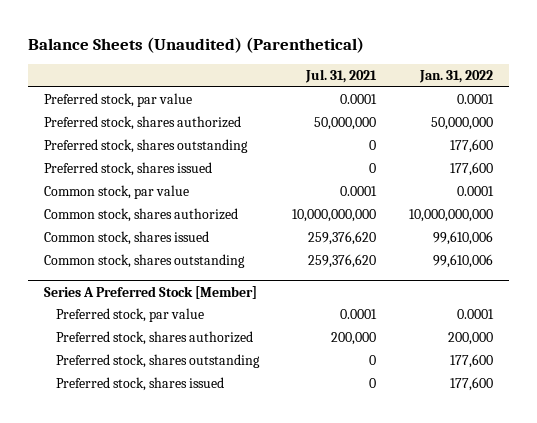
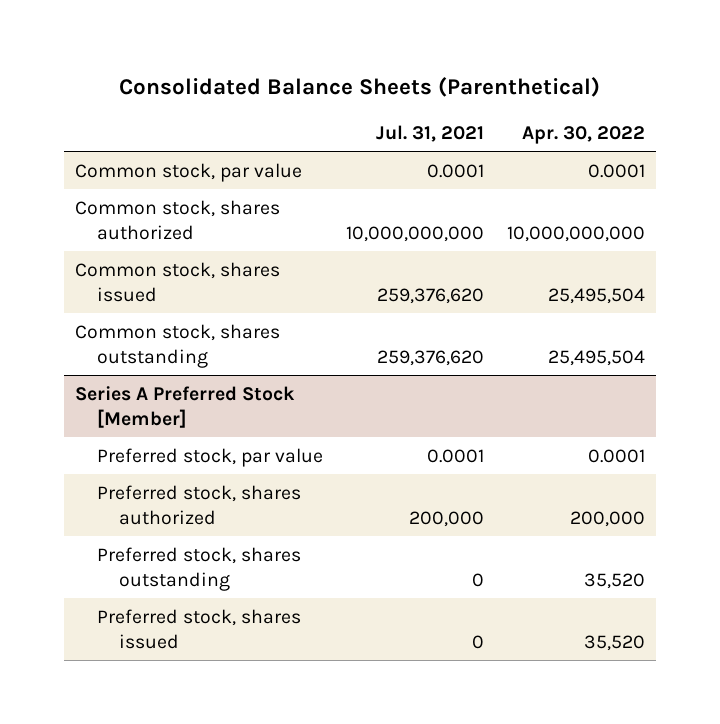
- Balance Sheets (Unaudited) (Parenthetical)
+ Consolidated Balance Sheets (Parenthetical)
- | Jul. 31, 2021 | Jan. 31, 2022
+ | Jul. 31, 2021 | Apr. 30, 2022
- Preferred stock, par value | 0.0001 | 0.0001
- Preferred stock, shares authorized | 50,000,000 | 50,000,000
- Preferred stock, shares outstanding | 0 | 177,600
- Preferred stock, shares issued | 0 | 177,600

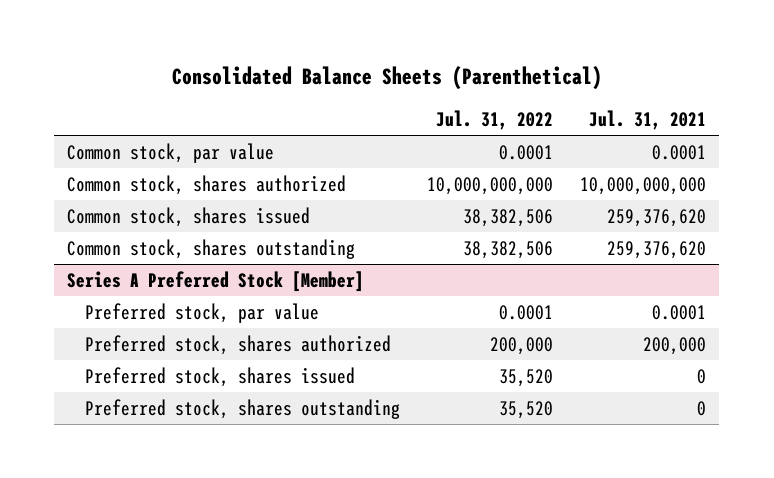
- | Jul. 31, 2021 | Apr. 30, 2022
+ | Jul. 31, 2022 | Jul. 31, 2021
@ Series A Preferred Stock [Member]
moved down: Preferred stock, shares outstanding | 35,520 | 0

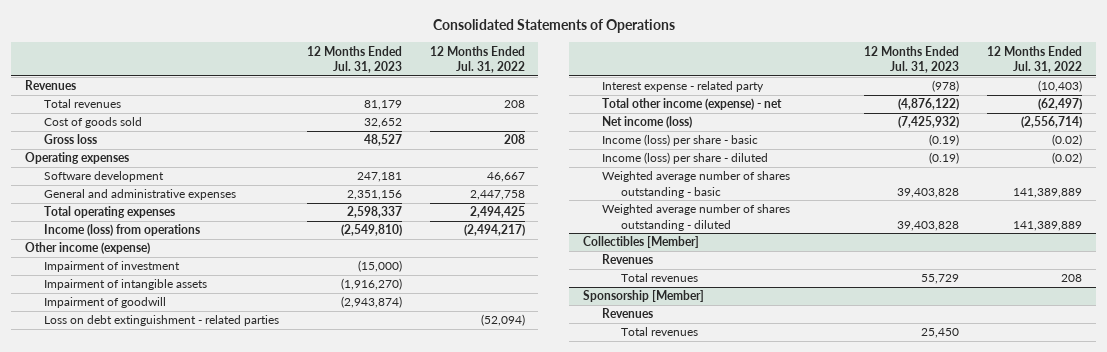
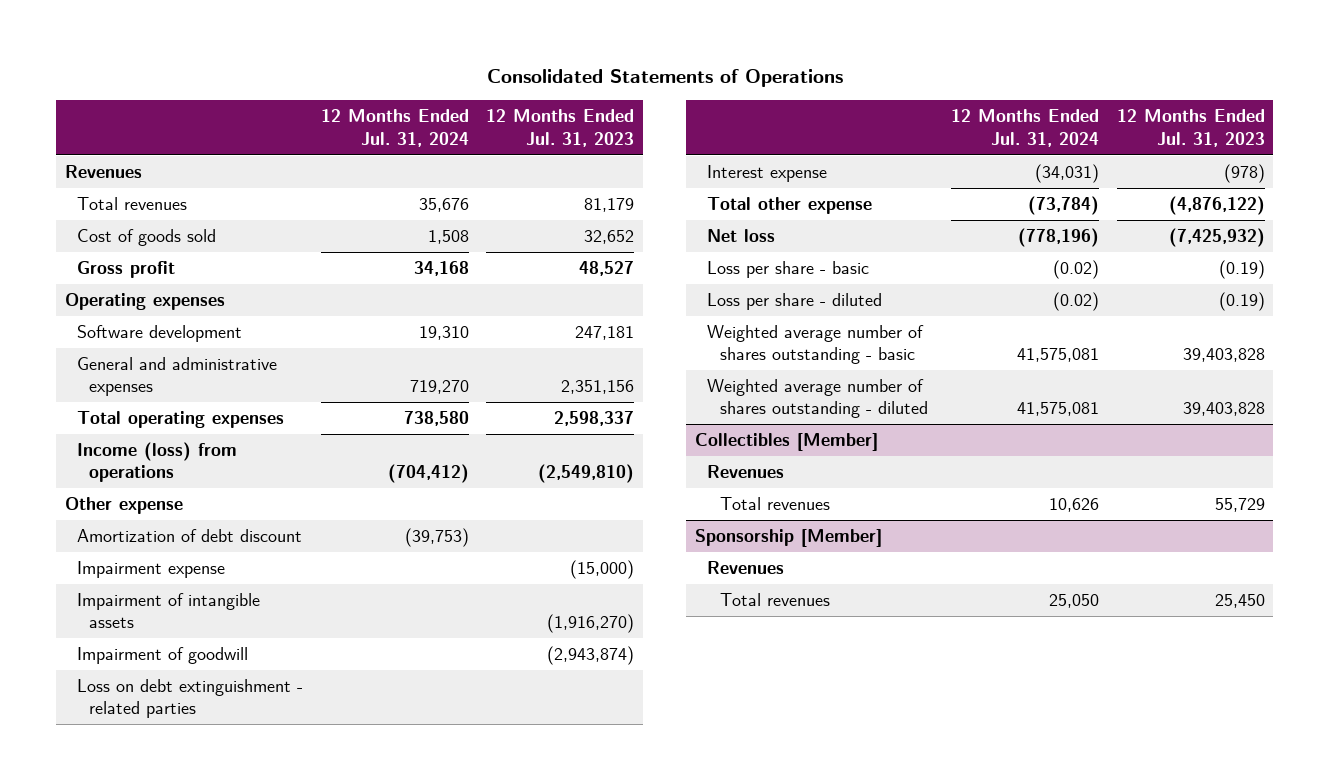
- | 12 Months Ended Jul. 31, 2023 | 12 Months Ended Jul. 31, 2022
+ | 12 Months Ended Jul. 31, 2024 | 12 Months Ended Jul. 31, 2023
- Gross loss | 48,527 | 208
+ Gross profit | 34,168 | 48,527
- Other income (expense)
- Impairment of investment | (15,000) |
+ Other expense
+ Amortization of debt discount | (39,753) |
+ Impairment expense | | (15,000)
- Interest expense - related party | (978) | (10,403)
- Total other income (expense) - net | (4,876,122) | (62,497)
- Net income (loss) | (7,425,932) | (2,556,714)
- Income (loss) per share - basic | (0.19) | (0.02)
- Income (loss) per share - diluted | (0.19) | (0.02)
+ Interest expense | (34,031) | (978)
+ Total other expense | (73,784) | (4,876,122)
+ Net loss | (778,196) | (7,425,932)
+ Loss per share - basic | (0.02) | (0.19)
+ Loss per share - diluted | (0.02) | (0.19)

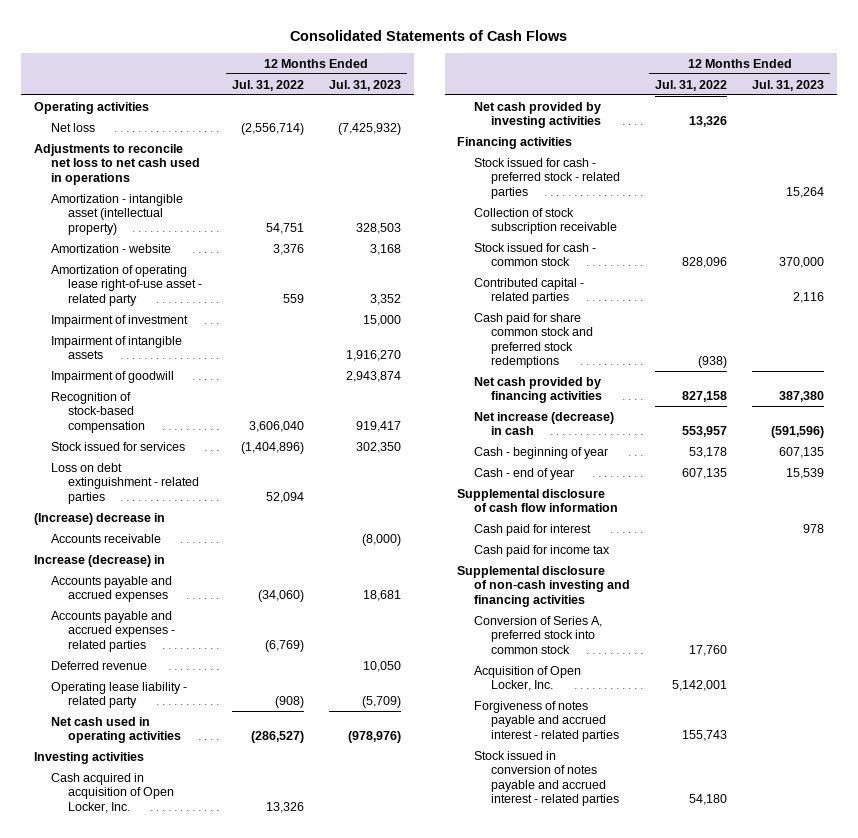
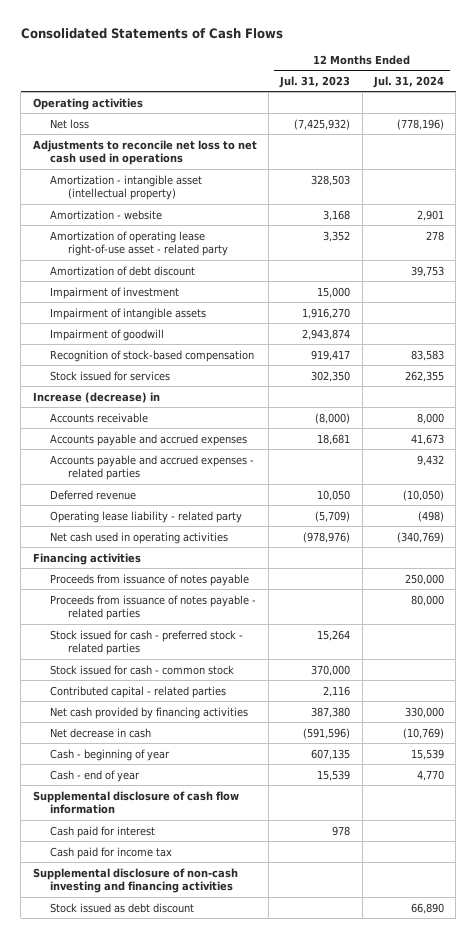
- | 12 Months Ended Jul. 31, 2022 | 12 Months Ended Jul. 31, 2023
+ | 12 Months Ended Jul. 31, 2023 | 12 Months Ended Jul. 31, 2024
+ Amortization of debt discount | | 39,753
- Loss on debt extinguishment - related parties | 52,094 |
- (Increase) decrease in
moved down: Accounts receivable | (8,000) | 8,000
- Investing activities
- Cash acquired in acquisition of Open Locker, Inc. | 13,326 |
- Net cash provided by investing activities | 13,326 |
+ Proceeds from issuance of notes payable | | 250,000
+ Proceeds from issuance of notes payable - related parties | | 80,000
- Collection of stock subscription receivable
- Cash paid for share common stock and preferred stock redemptions | (938) |
- Net increase (decrease) in cash | 553,957 | (591,596)
+ Net decrease in cash | (591,596) | (10,769)
- Conversion of Series A, preferred stock into common stock | 17,760 |
- Acquisition of Open Locker, Inc. | 5,142,001 |
- Forgiveness of notes payable and accrued interest - related parties | 155,743 |
- Stock issued in conversion of notes payable and accrued interest - related parties | 54,180 |
+ Stock issued as debt discount | | 66,890

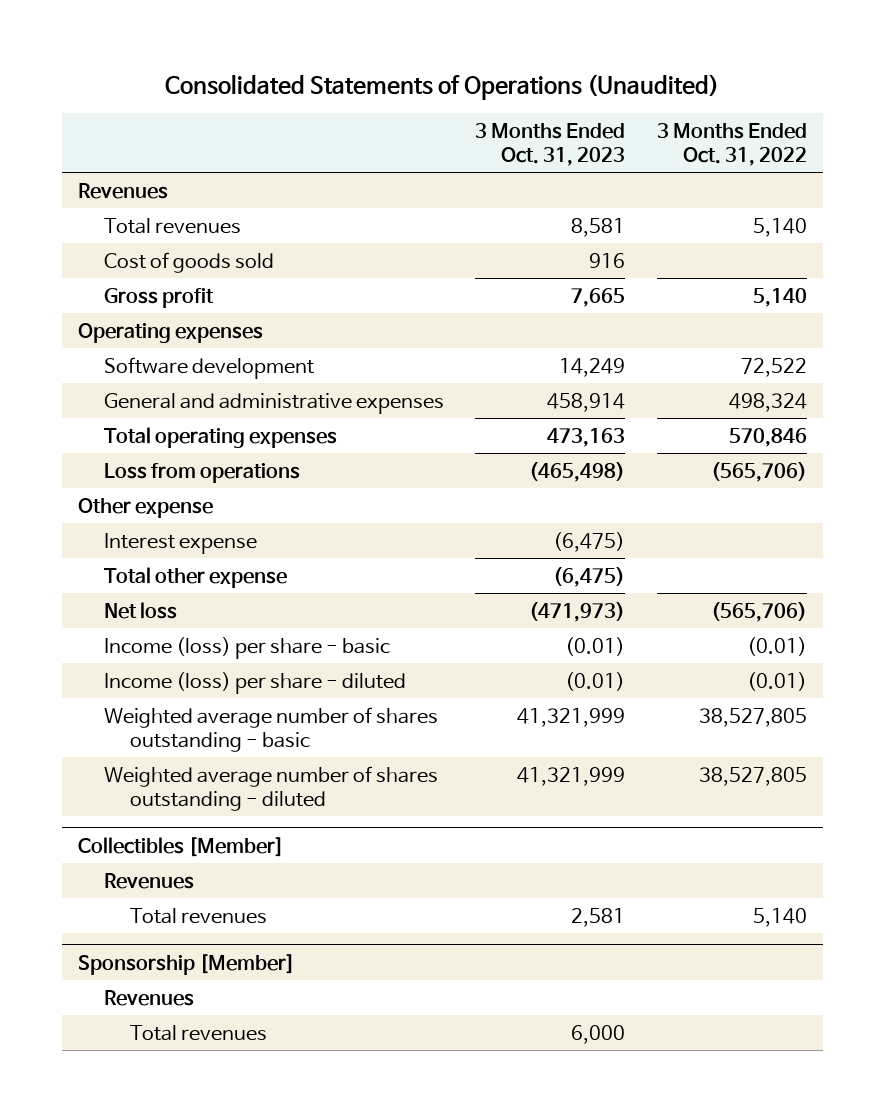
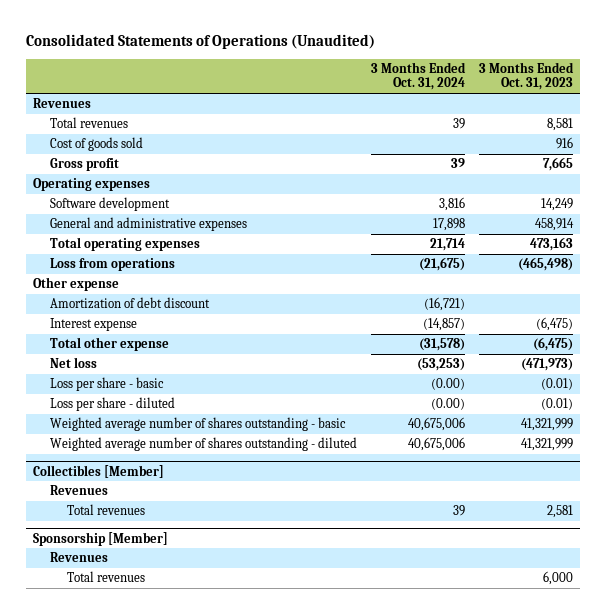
- | 3 Months Ended Oct. 31, 2023 | 3 Months Ended Oct. 31, 2022
+ | 3 Months Ended Oct. 31, 2024 | 3 Months Ended Oct. 31, 2023
+ Amortization of debt discount | (16,721) |
- Income (loss) per share - basic | (0.01) | (0.01)
- Income (loss) per share - diluted | (0.01) | (0.01)
+ Loss per share - basic | (0.00) | (0.01)
+ Loss per share - diluted | (0.00) | (0.01)

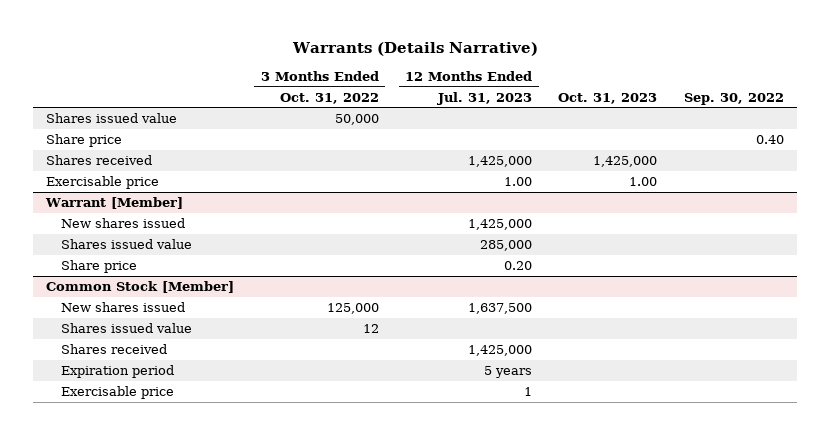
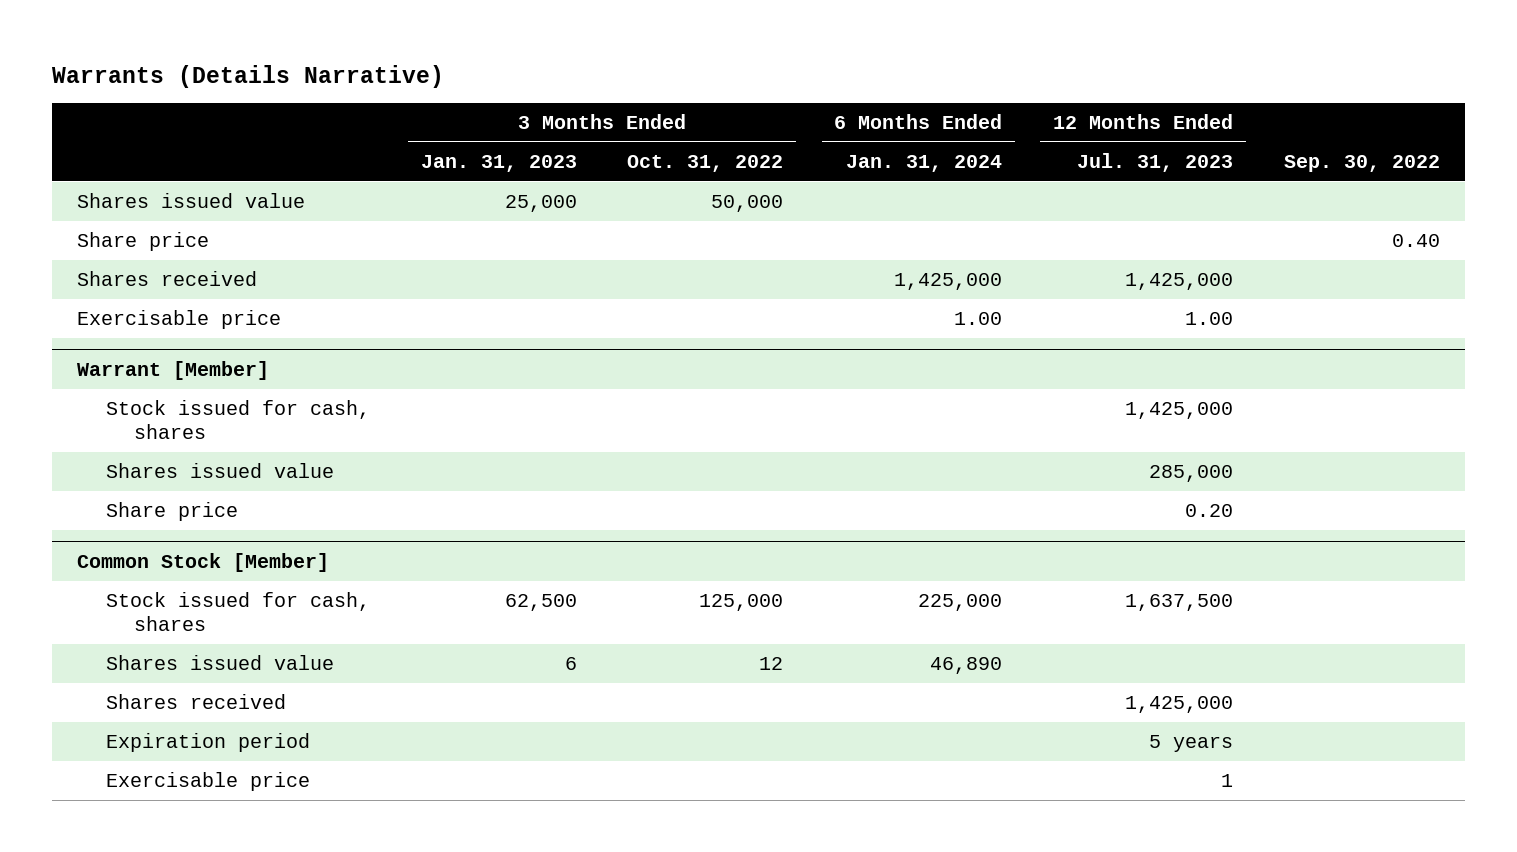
- | 3 Months Ended Oct. 31, 2022 | 12 Months Ended Jul. 31, 2023 | Oct. 31, 2023 | Sep. 30, 2022
+ | 3 Months Ended Jan. 31, 2023 | 3 Months Ended Oct. 31, 2022 | 6 Months Ended Jan. 31, 2024 | 12 Months Ended Jul. 31, 2023 | Sep. 30, 2022
@ Warrant [Member]
- New shares issued | | 1,425,000 | |
+ Stock issued for cash, shares | | | | 1,425,000 |
@ Common Stock [Member]
- New shares issued | 125,000 | 1,637,500 | |
+ Stock issued for cash, shares | 62,500 | 125,000 | 225,000 | 1,637,500 |

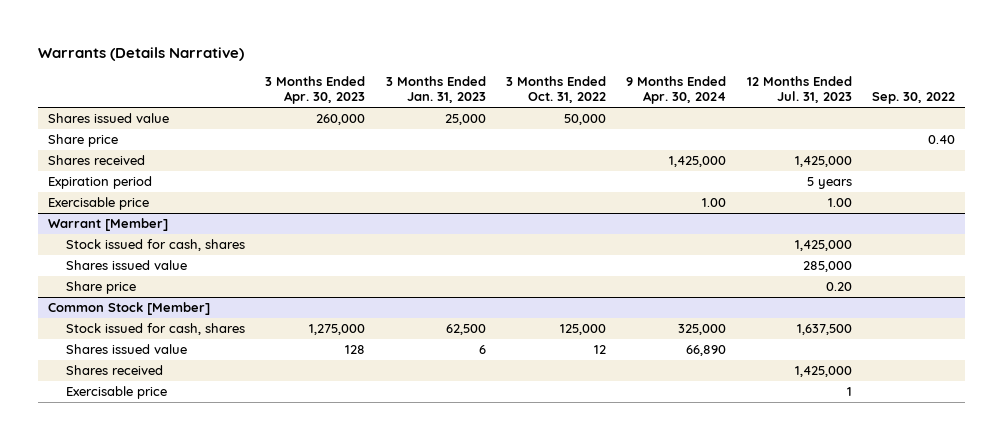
- | 3 Months Ended Jan. 31, 2023 | 3 Months Ended Oct. 31, 2022 | 6 Months Ended Jan. 31, 2024 | 12 Months Ended Jul. 31, 2023 | Sep. 30, 2022
+ | 3 Months Ended Apr. 30, 2023 | 3 Months Ended Jan. 31, 2023 | 3 Months Ended Oct. 31, 2022 | 9 Months Ended Apr. 30, 2024 | 12 Months Ended Jul. 31, 2023 | Sep. 30, 2022
+ Expiration period | | | | | 5 years |
@ Common Stock [Member]
- Expiration period | | | | 5 years |

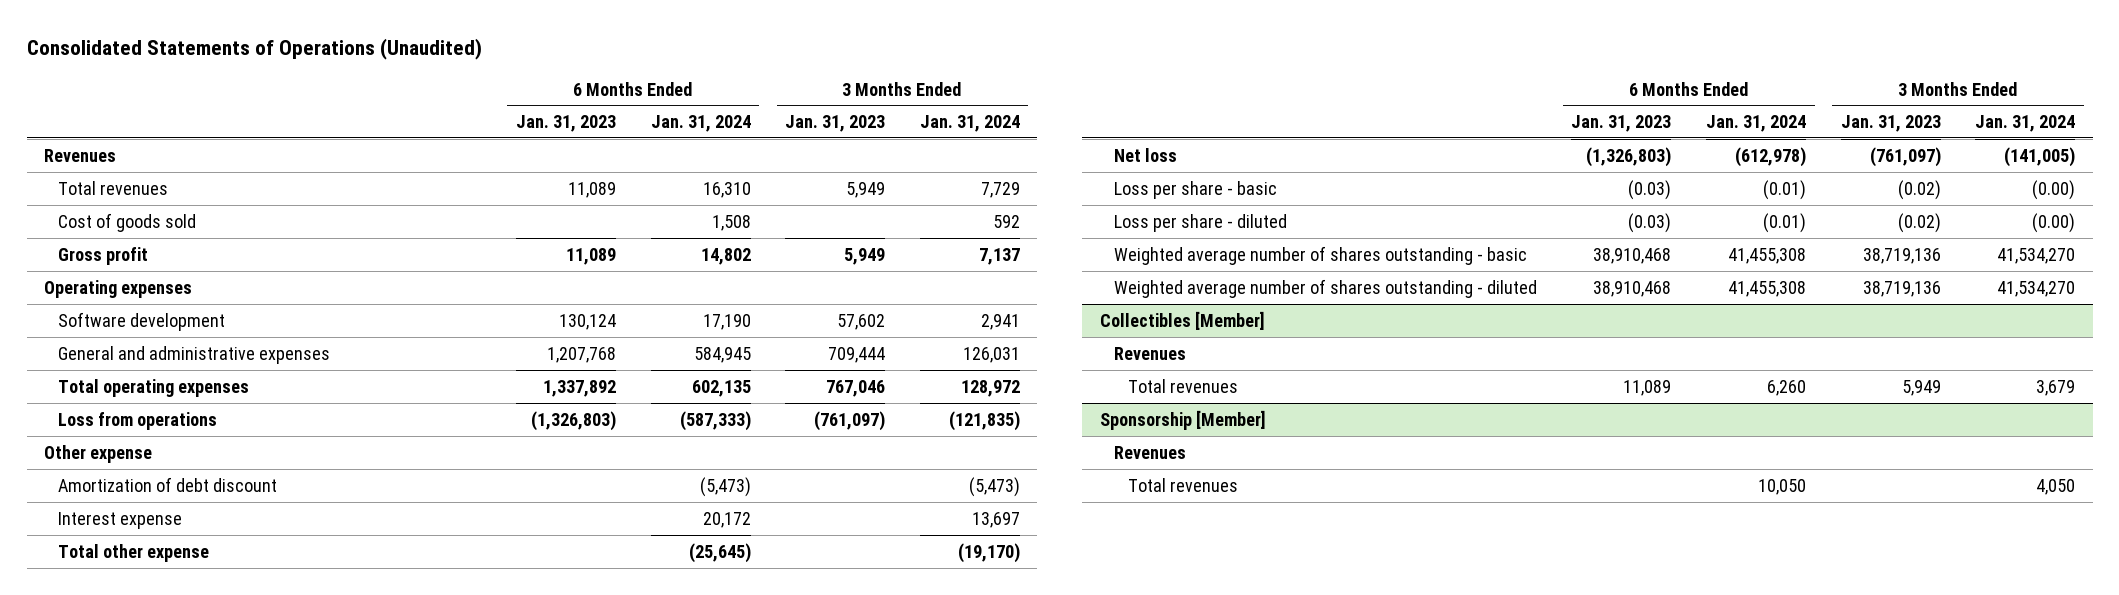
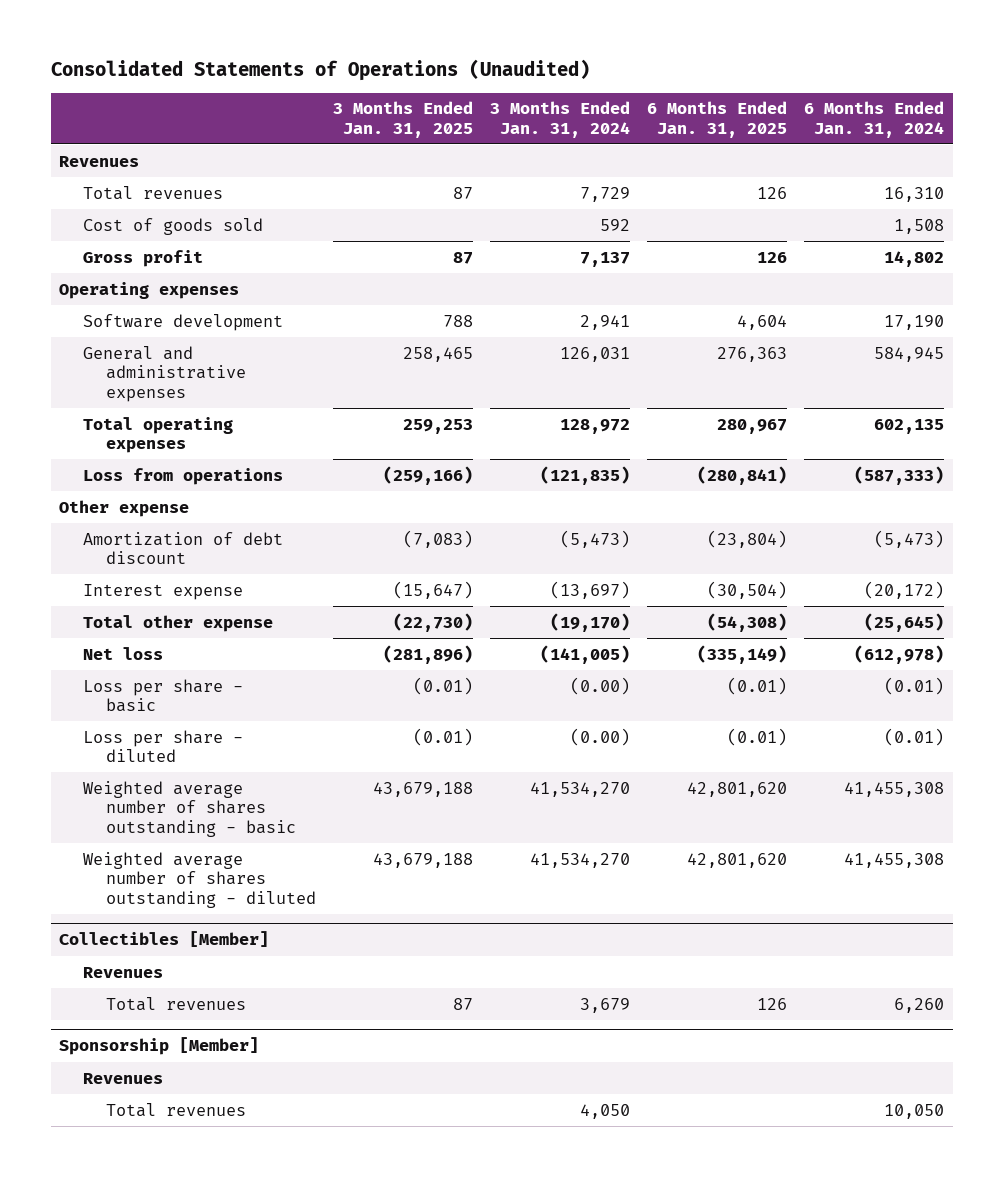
- | 6 Months Ended Jan. 31, 2023 | 6 Months Ended Jan. 31, 2024 | 3 Months Ended Jan. 31, 2023 | 3 Months Ended Jan. 31, 2024
+ | 3 Months Ended Jan. 31, 2025 | 3 Months Ended Jan. 31, 2024 | 6 Months Ended Jan. 31, 2025 | 6 Months Ended Jan. 31, 2024
- Interest expense | | 20,172 | | 13,697
+ Interest expense | (15,647) | (13,697) | (30,504) | (20,172)

